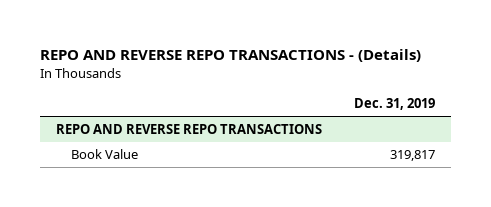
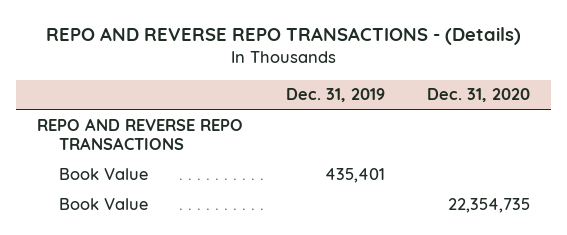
- | Dec. 31, 2019
+ | Dec. 31, 2019 | Dec. 31, 2020
- Book Value | 319,817
+ Book Value | 435,401 |
+ Book Value | | 22,354,735

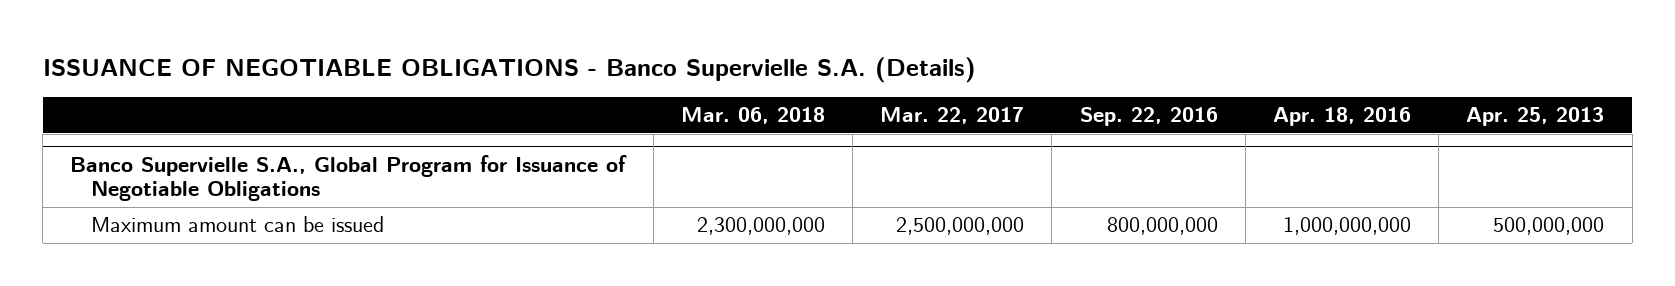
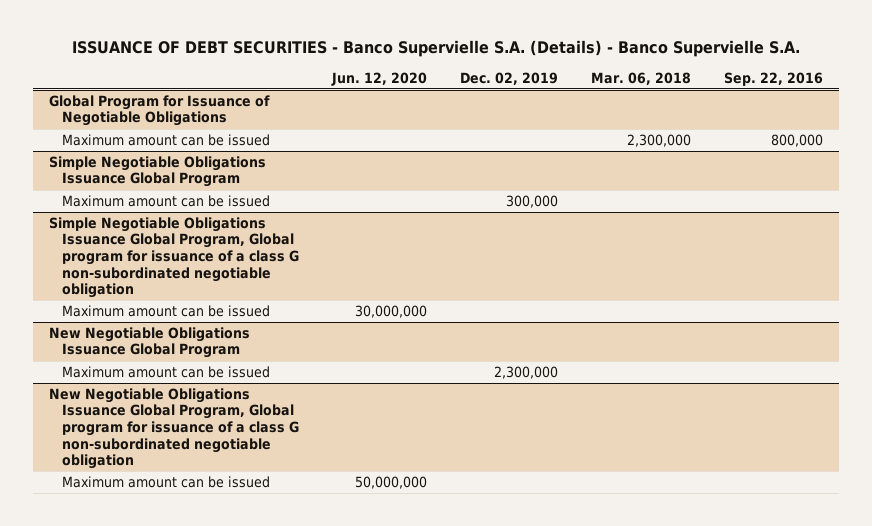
- ISSUANCE OF NEGOTIABLE OBLIGATIONS - Banco Supervielle S.A. (Details)
+ ISSUANCE OF DEBT SECURITIES - Banco Supervielle S.A. (Details) - Banco Supervielle S.A.
- | Mar. 06, 2018 | Mar. 22, 2017 | Sep. 22, 2016 | Apr. 18, 2016 | Apr. 25, 2013
+ | Jun. 12, 2020 | Dec. 02, 2019 | Mar. 06, 2018 | Sep. 22, 2016
- Banco Supervielle S.A., Global Program for Issuance of Negotiable Obligations
- Maximum amount can be issued | 2,300,000,000 | 2,500,000,000 | 800,000,000 | 1,000,000,000 | 500,000,000
+ Global Program for Issuance of Negotiable Obligations
+ Maximum amount can be issued | | | 2,300,000 | 800,000
+ Simple Negotiable Obligations Issuance Global Program
+ Maximum amount can be issued | | 300,000 | |
+ Simple Negotiable Obligations Issuance Global Program, Global program for issuance of a class G non-subordinated negotiable obligation
+ Maximum amount can be issued | 30,000,000 | | |
+ New Negotiable Obligations Issuance Global Program
+ Maximum amount can be issued | | 2,300,000 | |
+ New Negotiable Obligations Issuance Global Program, Global program for issuance of a class G non-subordinated negotiable obligation
+ Maximum amount can be issued | 50,000,000 | | |

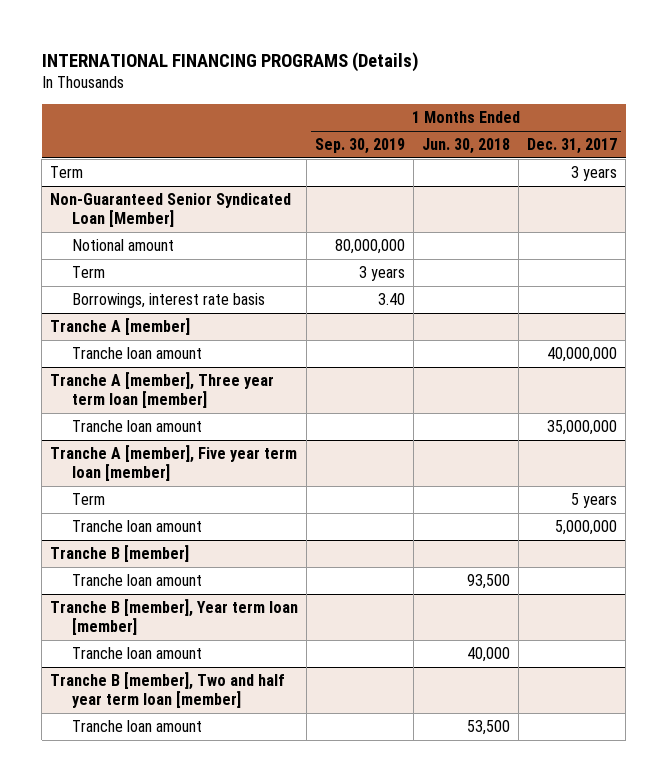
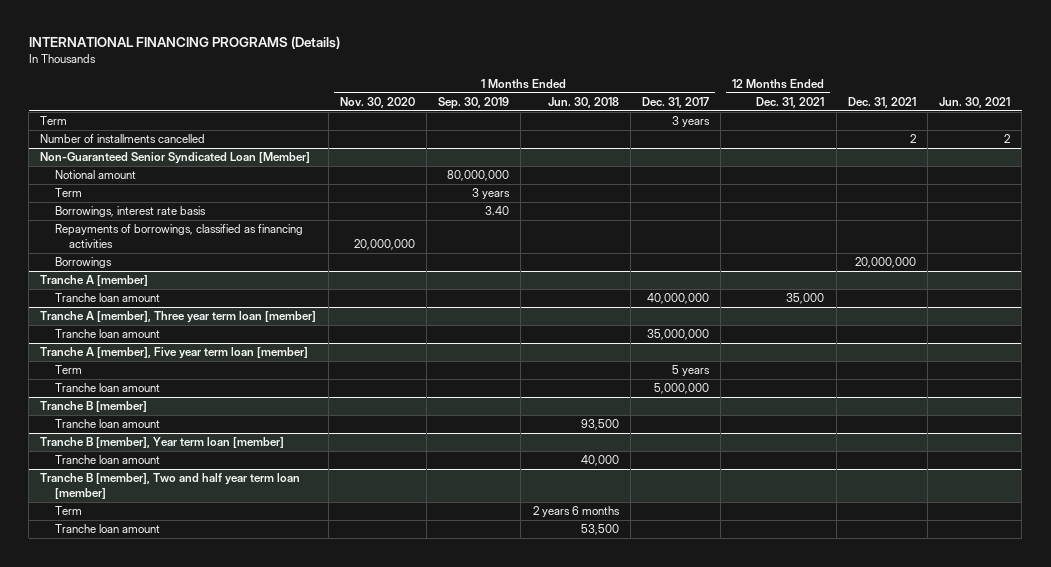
- | 1 Months Ended Sep. 30, 2019 | 1 Months Ended Jun. 30, 2018 | 1 Months Ended Dec. 31, 2017
+ | 1 Months Ended Nov. 30, 2020 | 1 Months Ended Sep. 30, 2019 | 1 Months Ended Jun. 30, 2018 | 1 Months Ended Dec. 31, 2017 | 12 Months Ended Dec. 31, 2021 | Dec. 31, 2021 | Jun. 30, 2021
+ Number of installments cancelled | | | | | | 2 | 2
@ Non-Guaranteed Senior Syndicated Loan [Member]
+ Repayments of borrowings, classified as financing activities | 20,000,000 | | | | | |
+ Borrowings | | | | | | 20,000,000 |
@ Tranche B [member], Two and half year term loan [member]
+ Term | | | 2 years 6 months | | | |

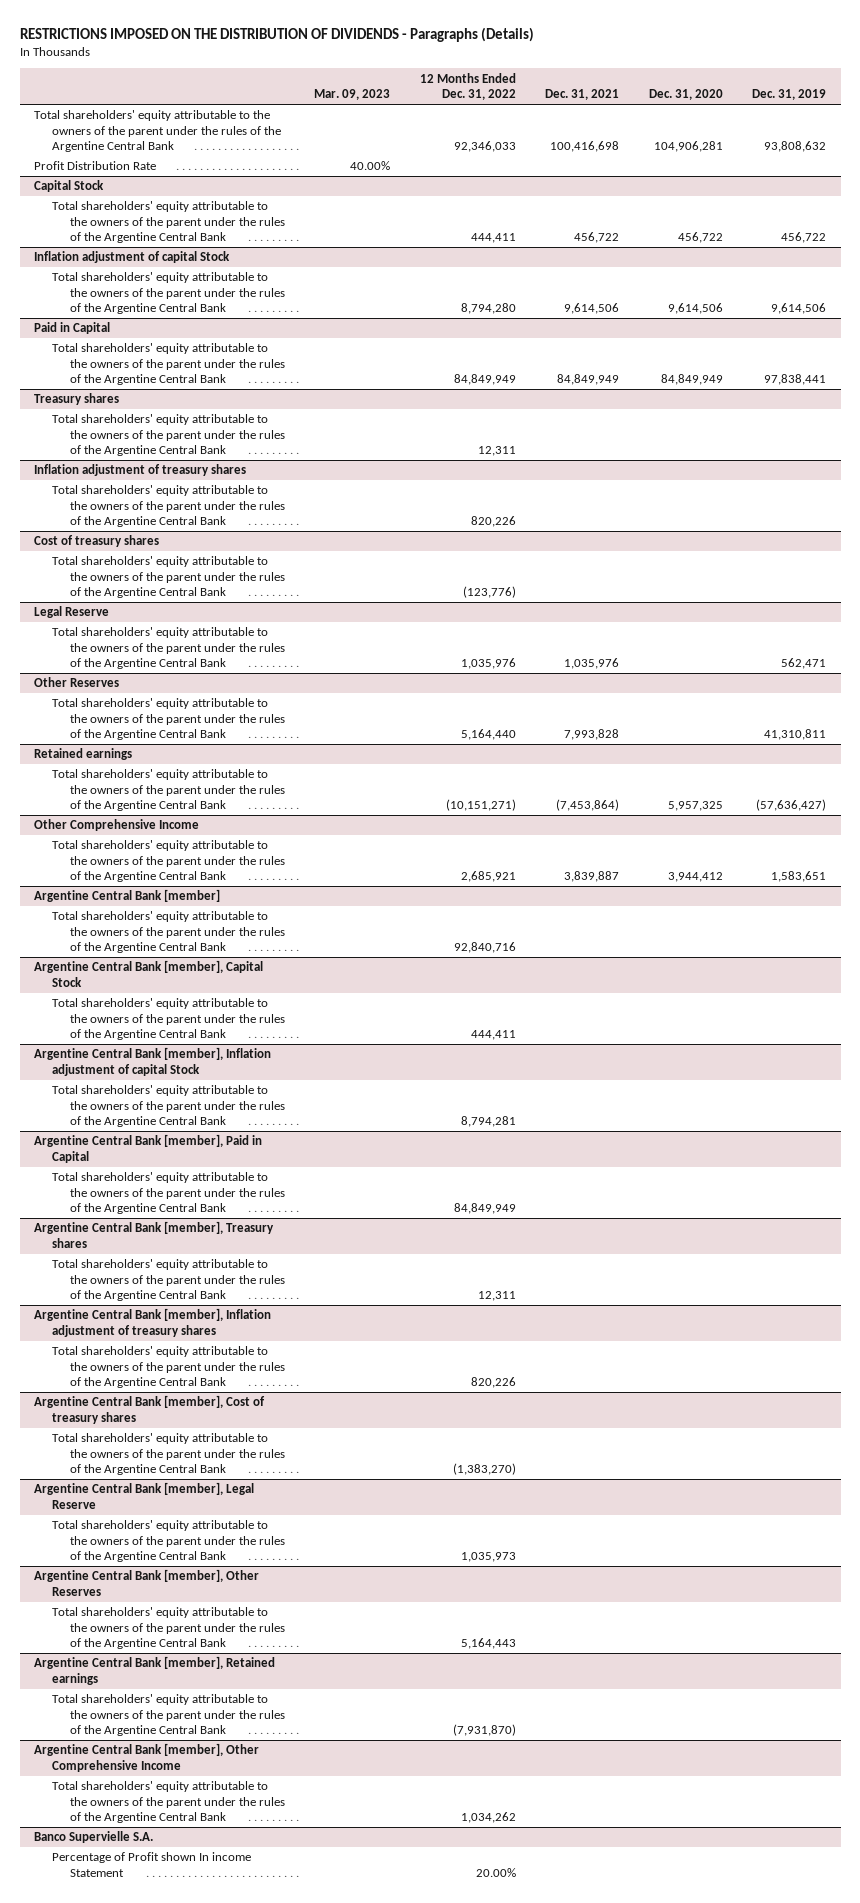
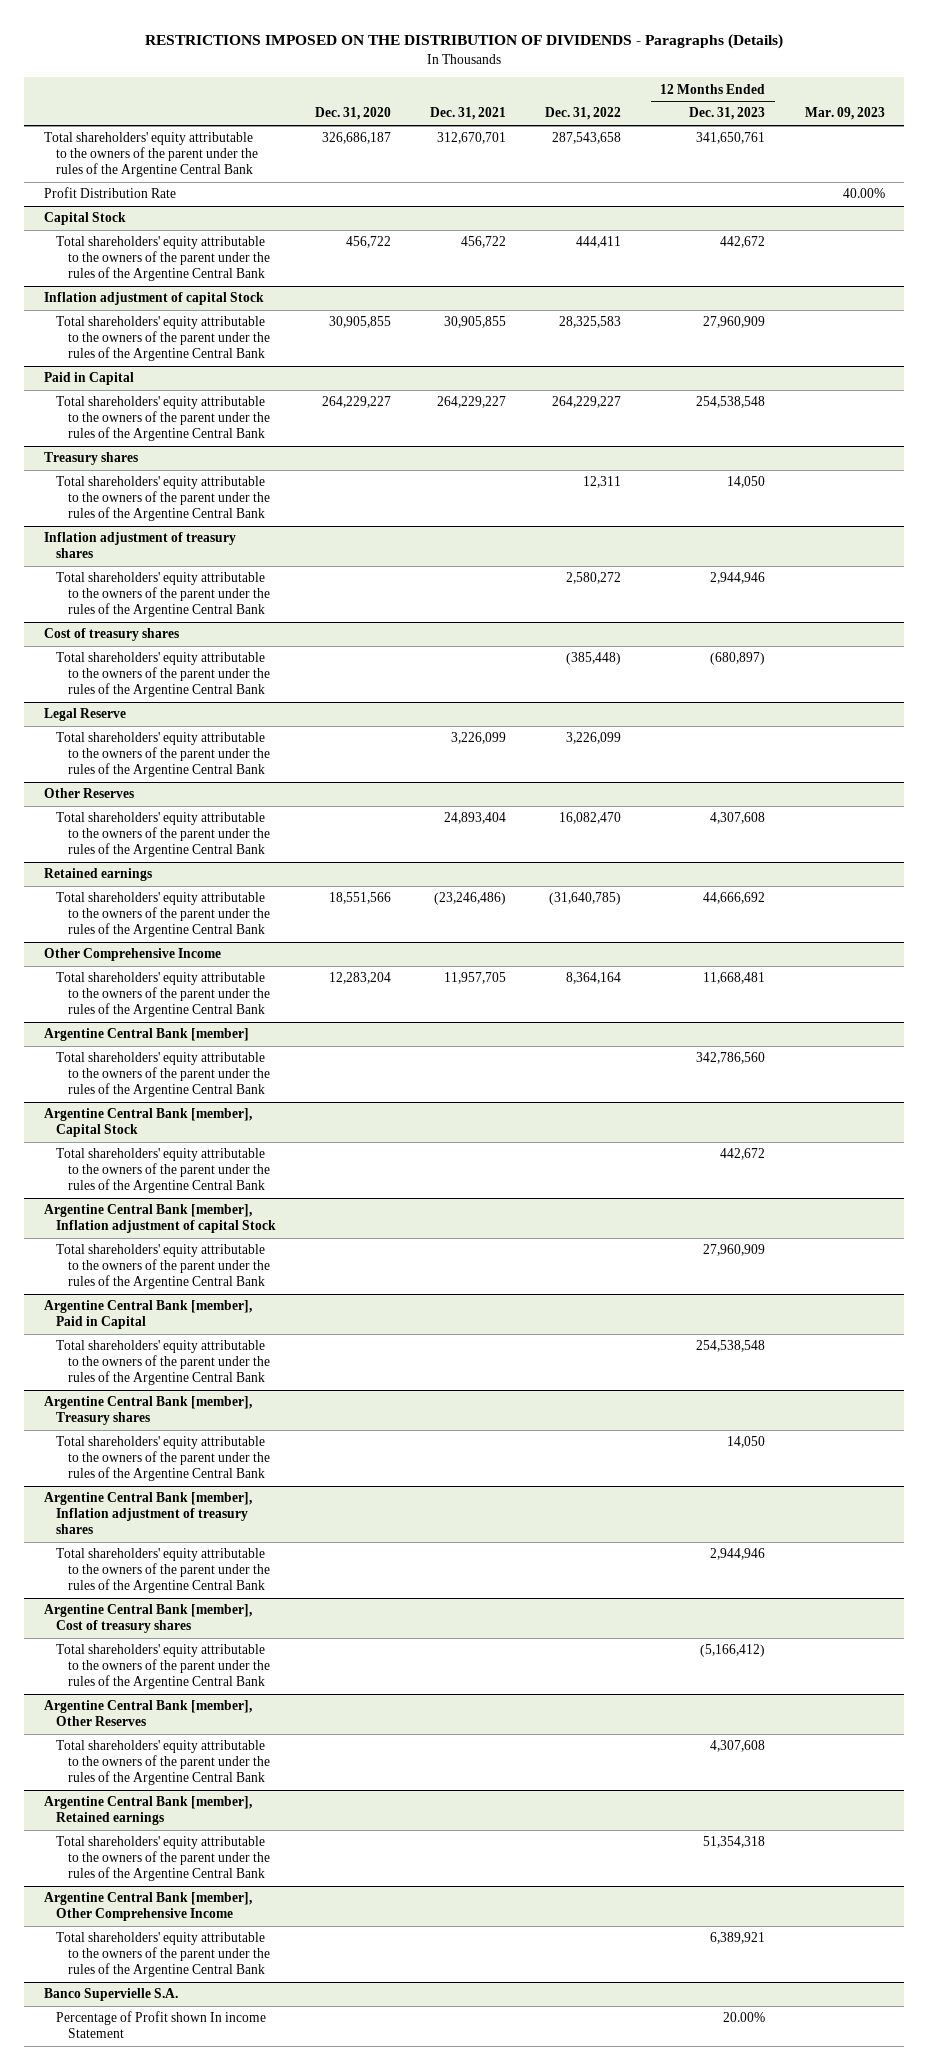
- | Mar. 09, 2023 | 12 Months Ended Dec. 31, 2022 | Dec. 31, 2021 | Dec. 31, 2020 | Dec. 31, 2019
+ | Dec. 31, 2020 | Dec. 31, 2021 | Dec. 31, 2022 | 12 Months Ended Dec. 31, 2023 | Mar. 09, 2023
- Total shareholders' equity attributable to the owners of the parent under the rules of the Argentine Central Bank | | 92,346,033 | 100,416,698 | 104,906,281 | 93,808,632
+ Total shareholders' equity attributable to the owners of the parent under the rules of the Argentine Central Bank | 326,686,187 | 312,670,701 | 287,543,658 | 341,650,761 |
@ Inflation adjustment of capital Stock
- Total shareholders' equity attributable to the owners of the parent under the rules of the Argentine Central Bank | | 8,794,280 | 9,614,506 | 9,614,506 | 9,614,506
+ Total shareholders' equity attributable to the owners of the parent under the rules of the Argentine Central Bank | 30,905,855 | 30,905,855 | 28,325,583 | 27,960,909 |
@ Paid in Capital
- Total shareholders' equity attributable to the owners of the parent under the rules of the Argentine Central Bank | | 84,849,949 | 84,849,949 | 84,849,949 | 97,838,441
+ Total shareholders' equity attributable to the owners of the parent under the rules of the Argentine Central Bank | 264,229,227 | 264,229,227 | 264,229,227 | 254,538,548 |
@ Legal Reserve
- Total shareholders' equity attributable to the owners of the parent under the rules of the Argentine Central Bank | | 1,035,976 | 1,035,976 | | 562,471
+ Total shareholders' equity attributable to the owners of the parent under the rules of the Argentine Central Bank | | 3,226,099 | 3,226,099 | |
@ Other Reserves
- Total shareholders' equity attributable to the owners of the parent under the rules of the Argentine Central Bank | | 5,164,440 | 7,993,828 | | 41,310,811
+ Total shareholders' equity attributable to the owners of the parent under the rules of the Argentine Central Bank | | 24,893,404 | 16,082,470 | 4,307,608 |
@ Retained earnings
- Total shareholders' equity attributable to the owners of the parent under the rules of the Argentine Central Bank | | (10,151,271) | (7,453,864) | 5,957,325 | (57,636,427)
+ Total shareholders' equity attributable to the owners of the parent under the rules of the Argentine Central Bank | 18,551,566 | (23,246,486) | (31,640,785) | 44,666,692 |
@ Other Comprehensive Income
- Total shareholders' equity attributable to the owners of the parent under the rules of the Argentine Central Bank | | 2,685,921 | 3,839,887 | 3,944,412 | 1,583,651
+ Total shareholders' equity attributable to the owners of the parent under the rules of the Argentine Central Bank | 12,283,204 | 11,957,705 | 8,364,164 | 11,668,481 |
- Argentine Central Bank [member], Legal Reserve
- Total shareholders' equity attributable to the owners of the parent under the rules of the Argentine Central Bank | | 1,035,973 | | |

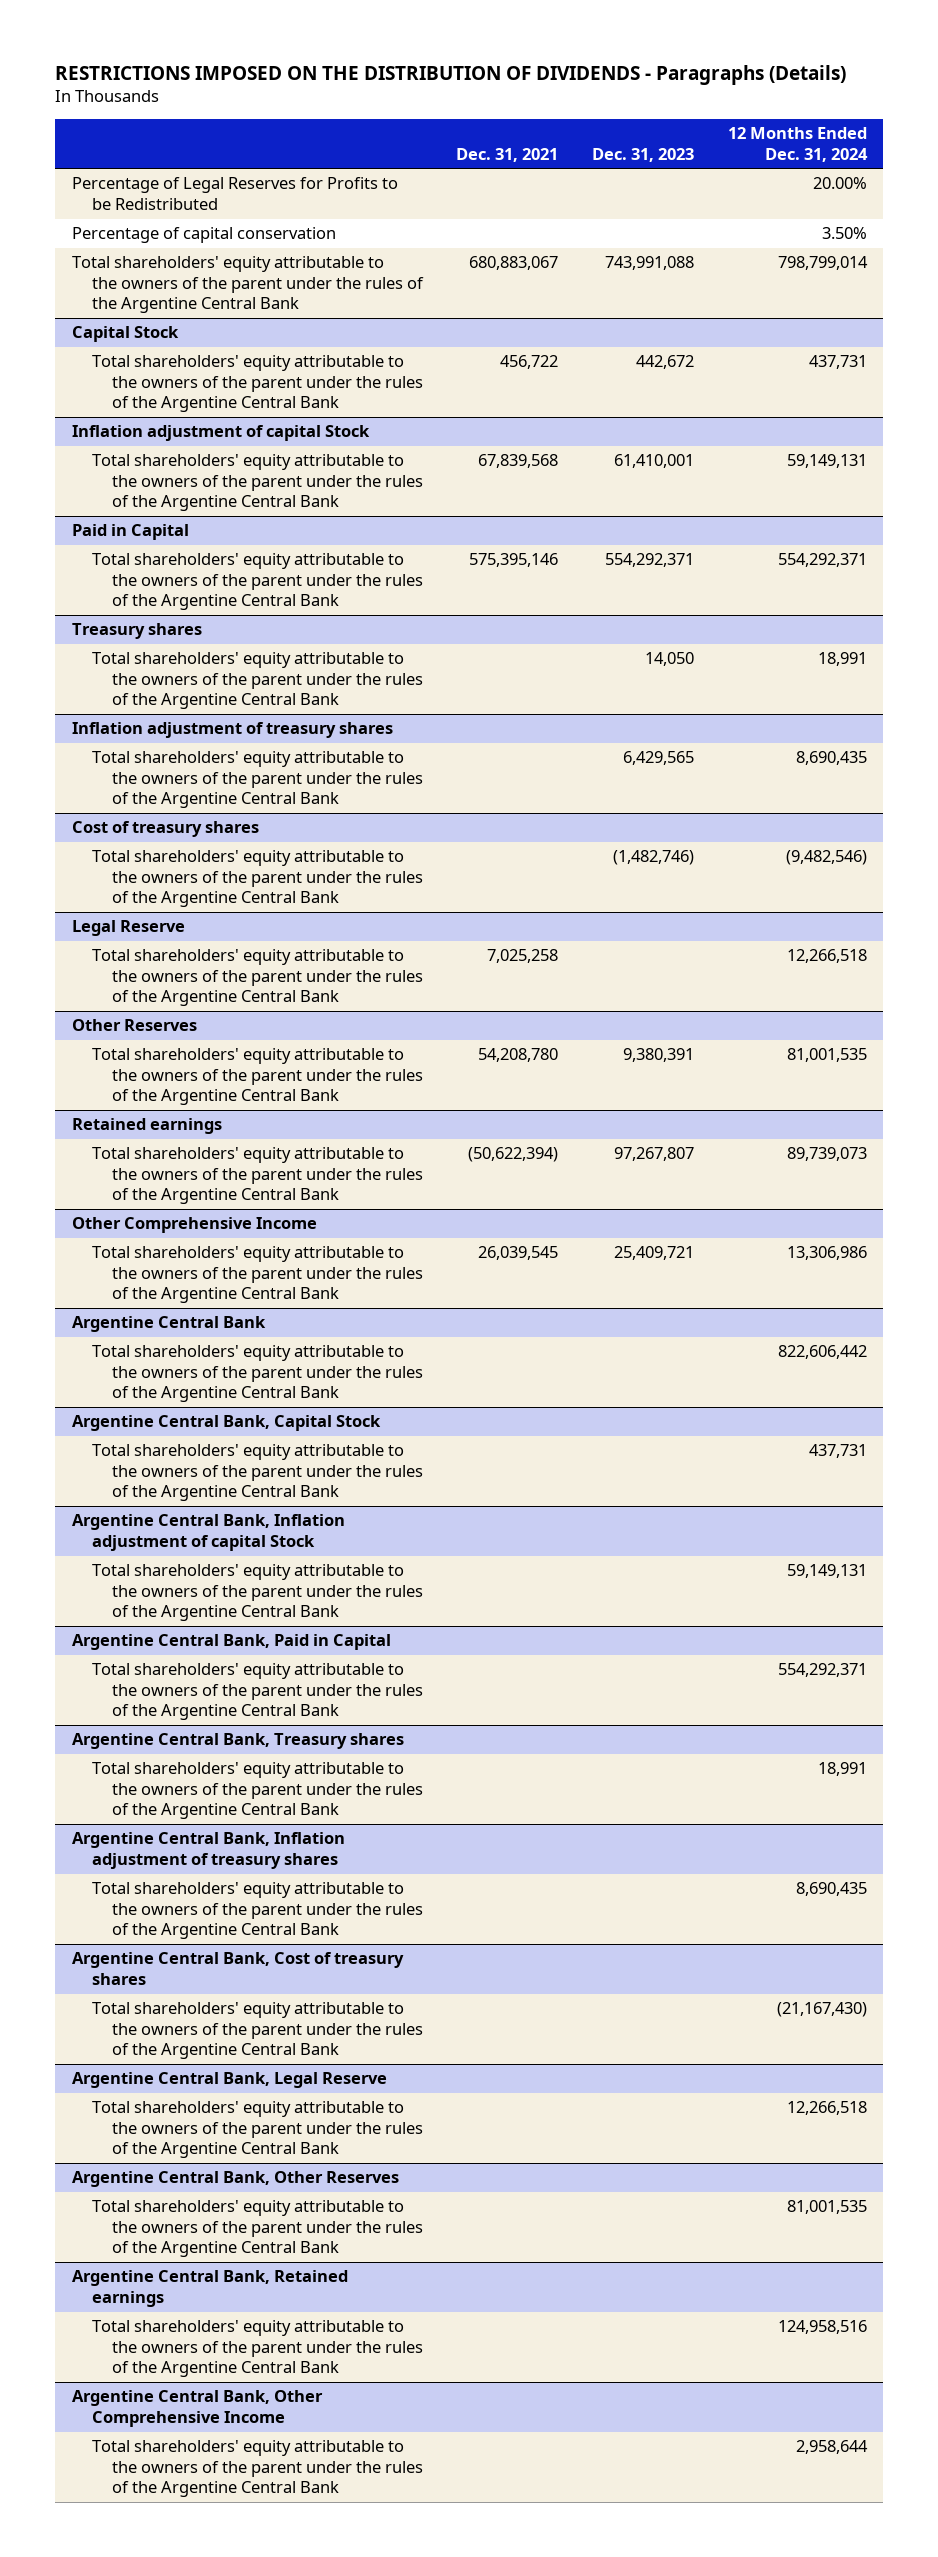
- | Dec. 31, 2020 | Dec. 31, 2021 | Dec. 31, 2022 | 12 Months Ended Dec. 31, 2023 | Mar. 09, 2023
+ | Dec. 31, 2021 | Dec. 31, 2023 | 12 Months Ended Dec. 31, 2024
- Total shareholders' equity attributable to the owners of the parent under the rules of the Argentine Central Bank | 326,686,187 | 312,670,701 | 287,543,658 | 341,650,761 |
- Profit Distribution Rate | | | | | 40.00%
+ Percentage of Legal Reserves for Profits to be Redistributed | | | 20.00%
+ Percentage of capital conservation | | | 3.50%
+ Total shareholders' equity attributable to the owners of the parent under the rules of the Argentine Central Bank | 680,883,067 | 743,991,088 | 798,799,014
@ Inflation adjustment of capital Stock
- Total shareholders' equity attributable to the owners of the parent under the rules of the Argentine Central Bank | 30,905,855 | 30,905,855 | 28,325,583 | 27,960,909 |
+ Total shareholders' equity attributable to the owners of the parent under the rules of the Argentine Central Bank | 67,839,568 | 61,410,001 | 59,149,131
@ Paid in Capital
- Total shareholders' equity attributable to the owners of the parent under the rules of the Argentine Central Bank | 264,229,227 | 264,229,227 | 264,229,227 | 254,538,548 |
+ Total shareholders' equity attributable to the owners of the parent under the rules of the Argentine Central Bank | 575,395,146 | 554,292,371 | 554,292,371
@ Legal Reserve
- Total shareholders' equity attributable to the owners of the parent under the rules of the Argentine Central Bank | | 3,226,099 | 3,226,099 | |
+ Total shareholders' equity attributable to the owners of the parent under the rules of the Argentine Central Bank | 7,025,258 | | 12,266,518
@ Other Reserves
- Total shareholders' equity attributable to the owners of the parent under the rules of the Argentine Central Bank | | 24,893,404 | 16,082,470 | 4,307,608 |
+ Total shareholders' equity attributable to the owners of the parent under the rules of the Argentine Central Bank | 54,208,780 | 9,380,391 | 81,001,535
@ Retained earnings
- Total shareholders' equity attributable to the owners of the parent under the rules of the Argentine Central Bank | 18,551,566 | (23,246,486) | (31,640,785) | 44,666,692 |
+ Total shareholders' equity attributable to the owners of the parent under the rules of the Argentine Central Bank | (50,622,394) | 97,267,807 | 89,739,073
@ Other Comprehensive Income
- Total shareholders' equity attributable to the owners of the parent under the rules of the Argentine Central Bank | 12,283,204 | 11,957,705 | 8,364,164 | 11,668,481 |
- Argentine Central Bank [member]
@ Other Comprehensive Income
+ Total shareholders' equity attributable to the owners of the parent under the rules of the Argentine Central Bank | 26,039,545 | 25,409,721 | 13,306,986
+ Argentine Central Bank
- Argentine Central Bank [member], Capital Stock
+ Argentine Central Bank, Capital Stock
- Argentine Central Bank [member], Inflation adjustment of capital Stock
+ Argentine Central Bank, Inflation adjustment of capital Stock
- Argentine Central Bank [member], Paid in Capital
+ Argentine Central Bank, Paid in Capital
- Argentine Central Bank [member], Treasury shares
+ Argentine Central Bank, Treasury shares
- Argentine Central Bank [member], Inflation adjustment of treasury shares
+ Argentine Central Bank, Inflation adjustment of treasury shares
- Argentine Central Bank [member], Cost of treasury shares
+ Argentine Central Bank, Cost of treasury shares
- Argentine Central Bank [member], Other Reserves
+ Argentine Central Bank, Legal Reserve
+ Total shareholders' equity attributable to the owners of the parent under the rules of the Argentine Central Bank | | | 12,266,518
+ Argentine Central Bank, Other Reserves
- Argentine Central Bank [member], Retained earnings
+ Argentine Central Bank, Retained earnings
- Argentine Central Bank [member], Other Comprehensive Income
+ Argentine Central Bank, Other Comprehensive Income
- Banco Supervielle S.A.
- Percentage of Profit shown In income Statement | | | | 20.00% |

